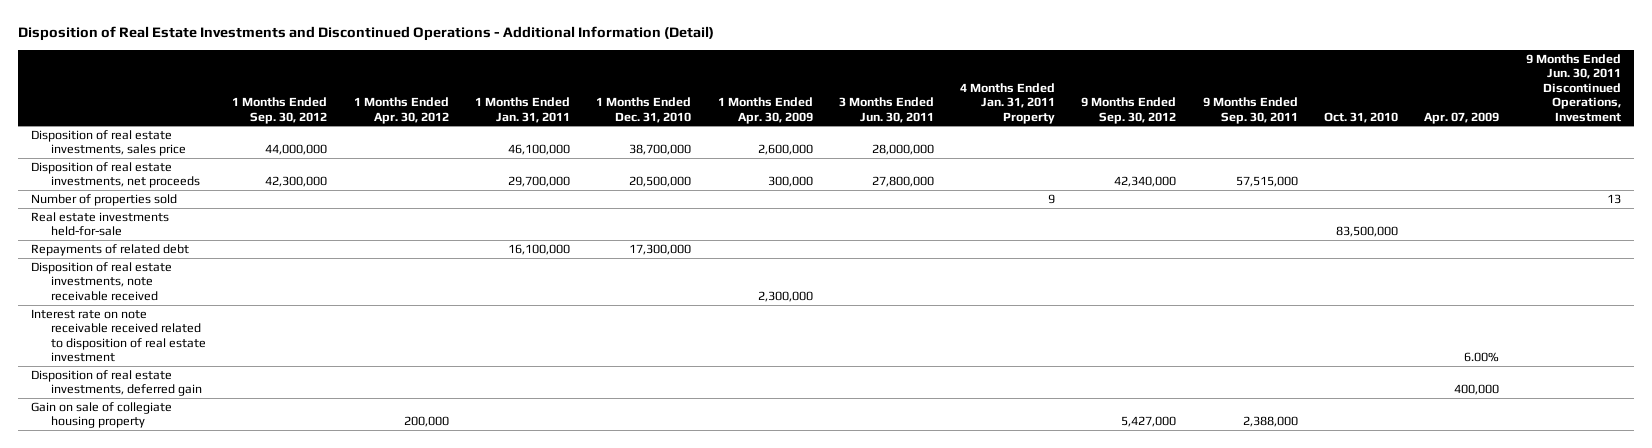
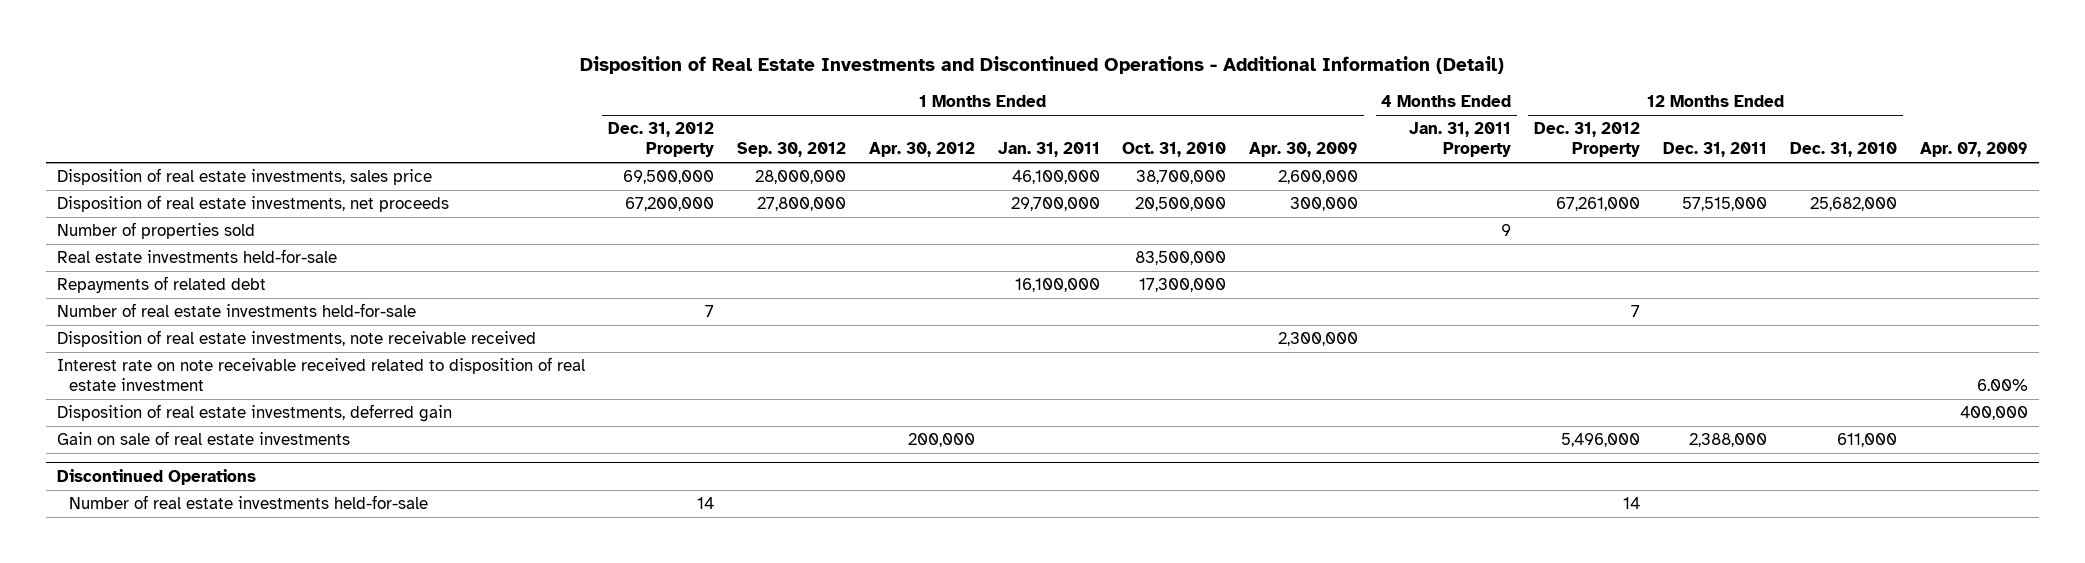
- | 1 Months Ended Sep. 30, 2012 | 1 Months Ended Apr. 30, 2012 | 1 Months Ended Jan. 31, 2011 | 1 Months Ended Dec. 31, 2010 | 1 Months Ended Apr. 30, 2009 | 3 Months Ended Jun. 30, 2011 | 4 Months Ended Jan. 31, 2011 Property | 9 Months Ended Sep. 30, 2012 | 9 Months Ended Sep. 30, 2011 | Oct. 31, 2010 | Apr. 07, 2009 | 9 Months Ended Jun. 30, 2011 Discontinued Operations, Investment
+ | 1 Months Ended Dec. 31, 2012 Property | 1 Months Ended Sep. 30, 2012 | 1 Months Ended Apr. 30, 2012 | 1 Months Ended Jan. 31, 2011 | 1 Months Ended Oct. 31, 2010 | 1 Months Ended Apr. 30, 2009 | 4 Months Ended Jan. 31, 2011 Property | 12 Months Ended Dec. 31, 2012 Property | 12 Months Ended Dec. 31, 2011 | 12 Months Ended Dec. 31, 2010 | Apr. 07, 2009
- Disposition of real estate investments, sales price | 44,000,000 | | 46,100,000 | 38,700,000 | 2,600,000 | 28,000,000 | | | | | |
- Disposition of real estate investments, net proceeds | 42,300,000 | | 29,700,000 | 20,500,000 | 300,000 | 27,800,000 | | 42,340,000 | 57,515,000 | | |
+ Disposition of real estate investments, sales price | 69,500,000 | 28,000,000 | | 46,100,000 | 38,700,000 | 2,600,000 | | | | |
+ Disposition of real estate investments, net proceeds | 67,200,000 | 27,800,000 | | 29,700,000 | 20,500,000 | 300,000 | | 67,261,000 | 57,515,000 | 25,682,000 |
+ Number of real estate investments held-for-sale | 7 | | | | | | | 7 | | |
- Gain on sale of collegiate housing property | | 200,000 | | | | | | 5,427,000 | 2,388,000 | | |
+ Gain on sale of real estate investments | | | 200,000 | | | | | 5,496,000 | 2,388,000 | 611,000 |
+ Discontinued Operations
+ Number of real estate investments held-for-sale | 14 | | | | | | | 14 | | |

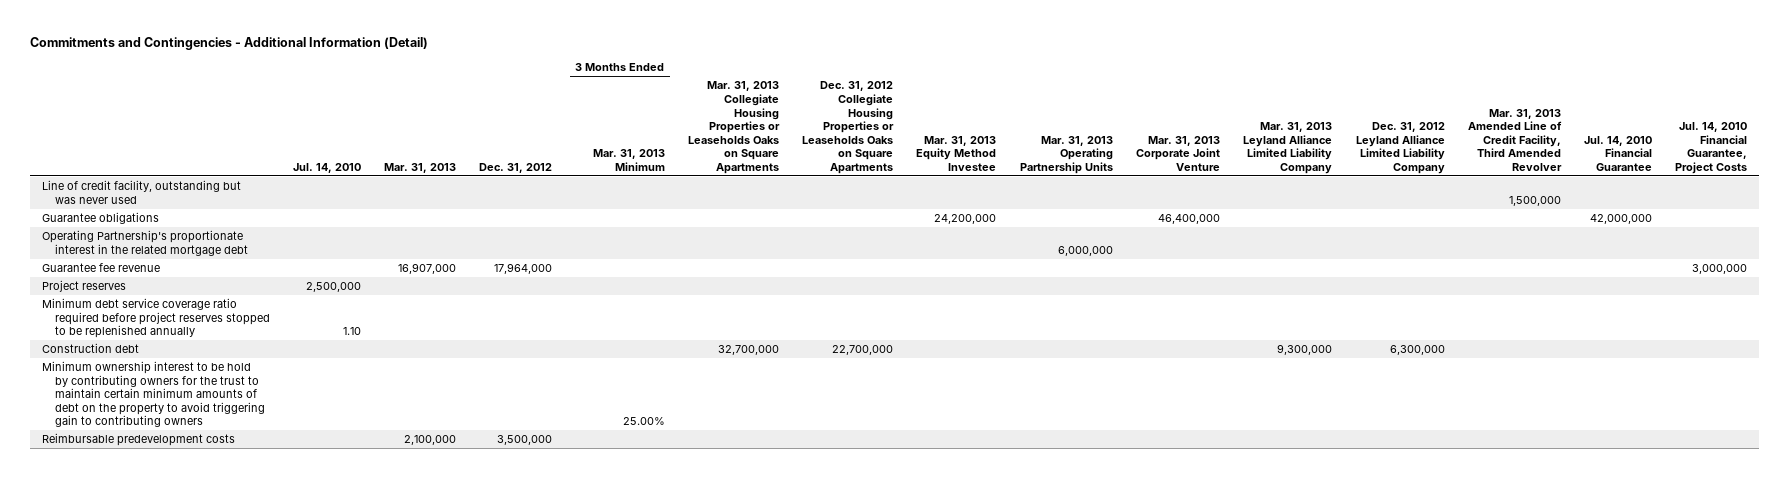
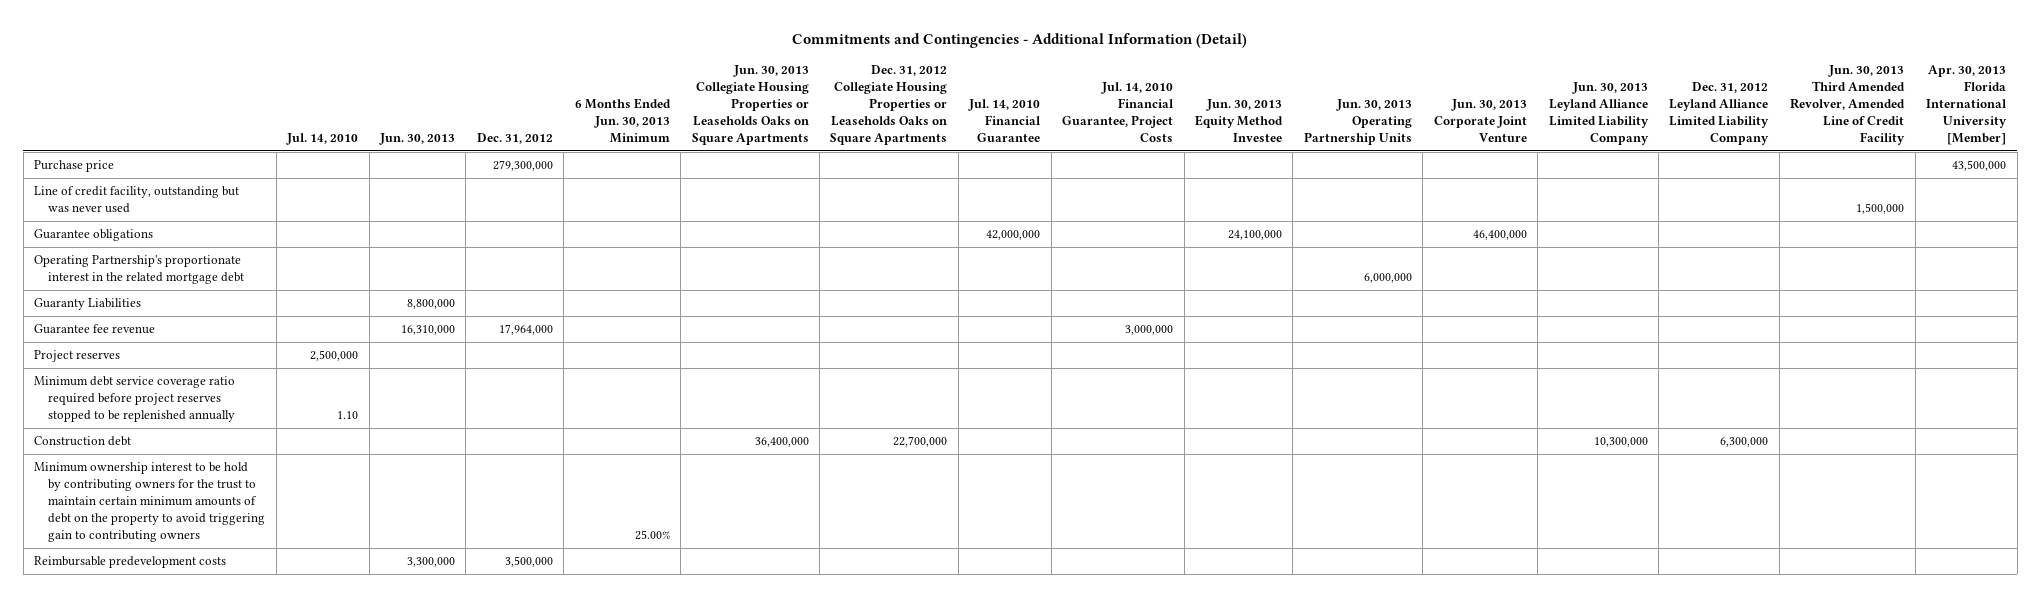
- | Jul. 14, 2010 | Mar. 31, 2013 | Dec. 31, 2012 | 3 Months Ended Mar. 31, 2013 Minimum | Mar. 31, 2013 Collegiate Housing Properties or Leaseholds Oaks on Square Apartments | Dec. 31, 2012 Collegiate Housing Properties or Leaseholds Oaks on Square Apartments | Mar. 31, 2013 Equity Method Investee | Mar. 31, 2013 Operating Partnership Units | Mar. 31, 2013 Corporate Joint Venture | Mar. 31, 2013 Leyland Alliance Limited Liability Company | Dec. 31, 2012 Leyland Alliance Limited Liability Company | Mar. 31, 2013 Amended Line of Credit Facility, Third Amended Revolver | Jul. 14, 2010 Financial Guarantee | Jul. 14, 2010 Financial Guarantee, Project Costs
+ | Jul. 14, 2010 | Jun. 30, 2013 | Dec. 31, 2012 | 6 Months Ended Jun. 30, 2013 Minimum | Jun. 30, 2013 Collegiate Housing Properties or Leaseholds Oaks on Square Apartments | Dec. 31, 2012 Collegiate Housing Properties or Leaseholds Oaks on Square Apartments | Jul. 14, 2010 Financial Guarantee | Jul. 14, 2010 Financial Guarantee, Project Costs | Jun. 30, 2013 Equity Method Investee | Jun. 30, 2013 Operating Partnership Units | Jun. 30, 2013 Corporate Joint Venture | Jun. 30, 2013 Leyland Alliance Limited Liability Company | Dec. 31, 2012 Leyland Alliance Limited Liability Company | Jun. 30, 2013 Third Amended Revolver, Amended Line of Credit Facility | Apr. 30, 2013 Florida International University [Member]
+ Purchase price | | | 279,300,000 | | | | | | | | | | | | 43,500,000
+ Guaranty Liabilities | | 8,800,000 | | | | | | | | | | | | |

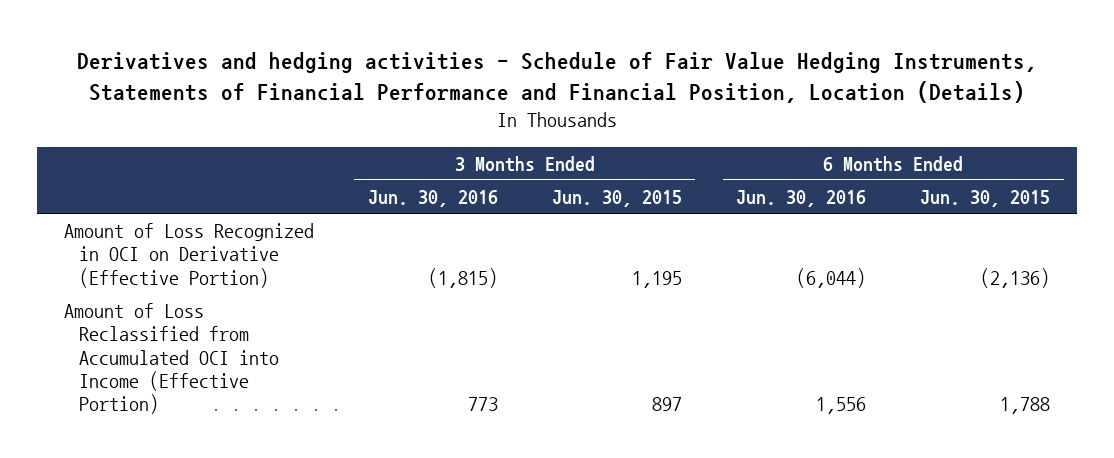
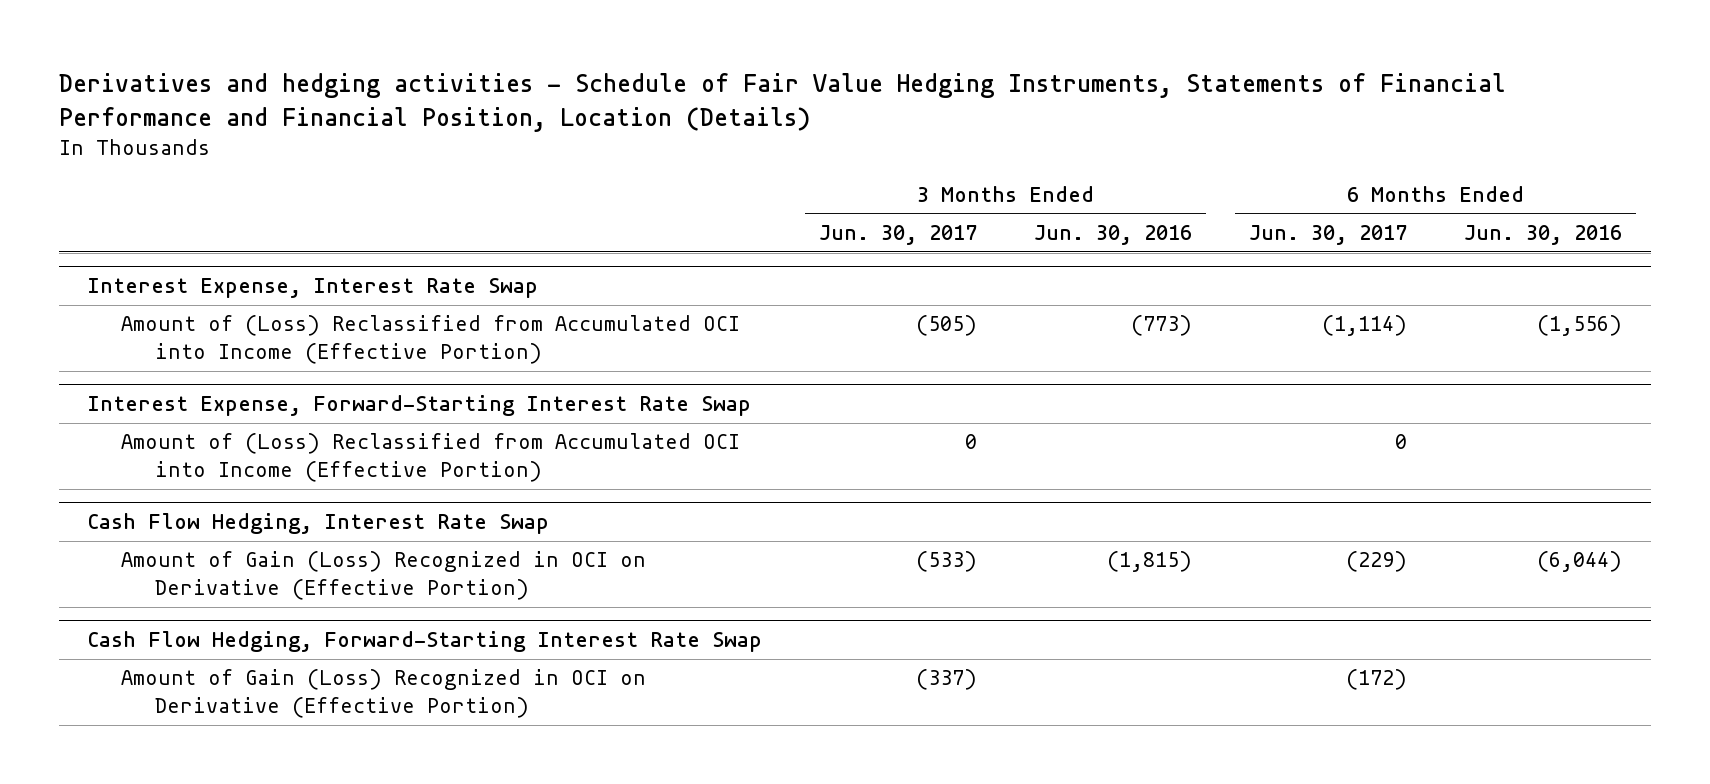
- | 3 Months Ended Jun. 30, 2016 | 3 Months Ended Jun. 30, 2015 | 6 Months Ended Jun. 30, 2016 | 6 Months Ended Jun. 30, 2015
+ | 3 Months Ended Jun. 30, 2017 | 3 Months Ended Jun. 30, 2016 | 6 Months Ended Jun. 30, 2017 | 6 Months Ended Jun. 30, 2016
- Amount of Loss Recognized in OCI on Derivative (Effective Portion) | (1,815) | 1,195 | (6,044) | (2,136)
- Amount of Loss Reclassified from Accumulated OCI into Income (Effective Portion) | 773 | 897 | 1,556 | 1,788
+ Interest Expense, Interest Rate Swap
+ Amount of (Loss) Reclassified from Accumulated OCI into Income (Effective Portion) | (505) | (773) | (1,114) | (1,556)
+ Interest Expense, Forward-Starting Interest Rate Swap
+ Amount of (Loss) Reclassified from Accumulated OCI into Income (Effective Portion) | 0 | | 0 |
+ Cash Flow Hedging, Interest Rate Swap
+ Amount of Gain (Loss) Recognized in OCI on Derivative (Effective Portion) | (533) | (1,815) | (229) | (6,044)
+ Cash Flow Hedging, Forward-Starting Interest Rate Swap
+ Amount of Gain (Loss) Recognized in OCI on Derivative (Effective Portion) | (337) | | (172) |

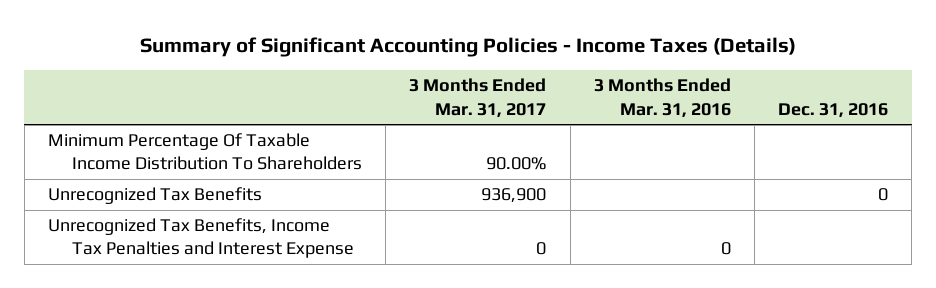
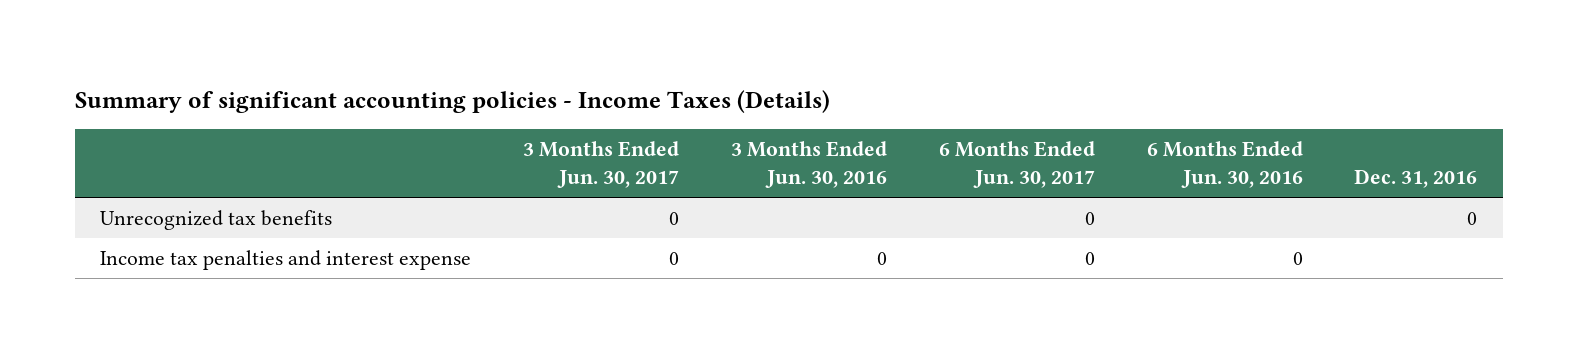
- Summary of Significant Accounting Policies - Income Taxes (Details)
+ Summary of significant accounting policies - Income Taxes (Details)
- | 3 Months Ended Mar. 31, 2017 | 3 Months Ended Mar. 31, 2016 | Dec. 31, 2016
+ | 3 Months Ended Jun. 30, 2017 | 3 Months Ended Jun. 30, 2016 | 6 Months Ended Jun. 30, 2017 | 6 Months Ended Jun. 30, 2016 | Dec. 31, 2016
- Minimum Percentage Of Taxable Income Distribution To Shareholders | 90.00% | |
- Unrecognized Tax Benefits | 936,900 | | 0
- Unrecognized Tax Benefits, Income Tax Penalties and Interest Expense | 0 | 0 |
+ Unrecognized tax benefits | 0 | | 0 | | 0
+ Income tax penalties and interest expense | 0 | 0 | 0 | 0 |

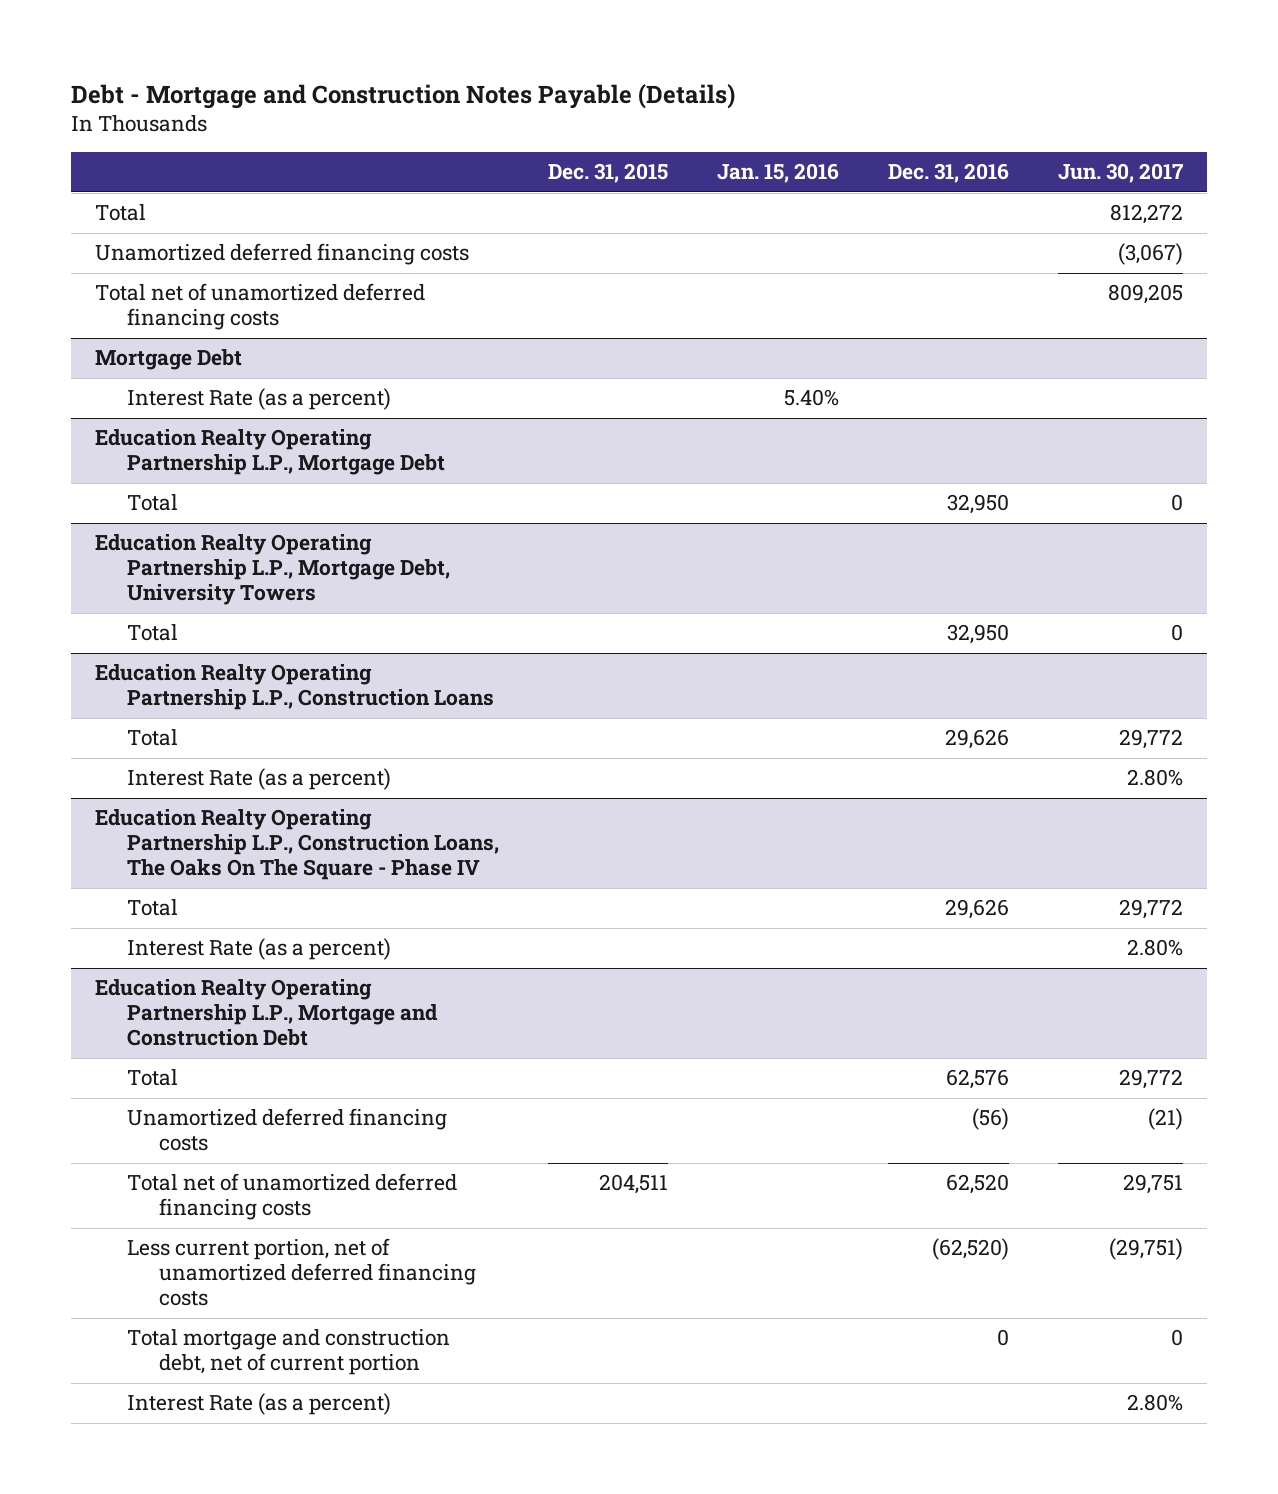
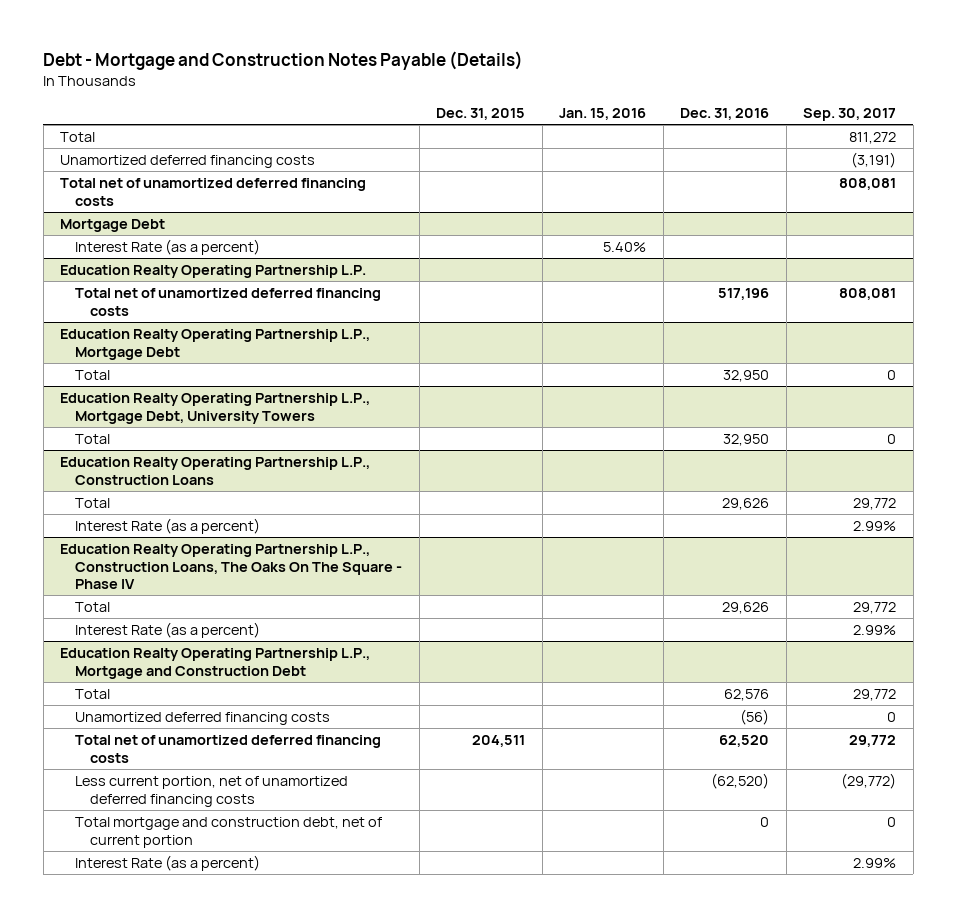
- | Dec. 31, 2015 | Jan. 15, 2016 | Dec. 31, 2016 | Jun. 30, 2017
+ | Dec. 31, 2015 | Jan. 15, 2016 | Dec. 31, 2016 | Sep. 30, 2017
+ Education Realty Operating Partnership L.P.
+ Total net of unamortized deferred financing costs | | | 517,196 | 808,081

